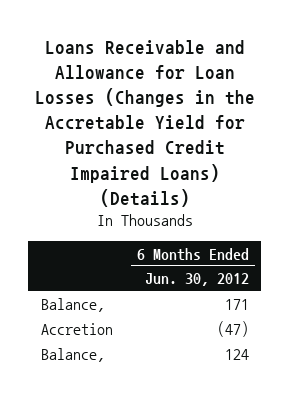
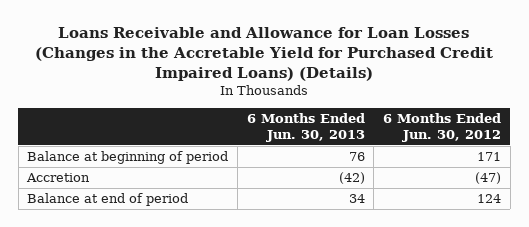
- | 6 Months Ended Jun. 30, 2012
+ | 6 Months Ended Jun. 30, 2013 | 6 Months Ended Jun. 30, 2012
- Balance, | 171
+ Balance at beginning of period | 76 | 171
- Balance, | 124
+ Balance at end of period | 34 | 124

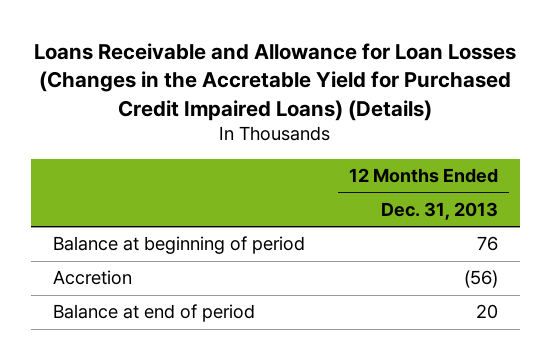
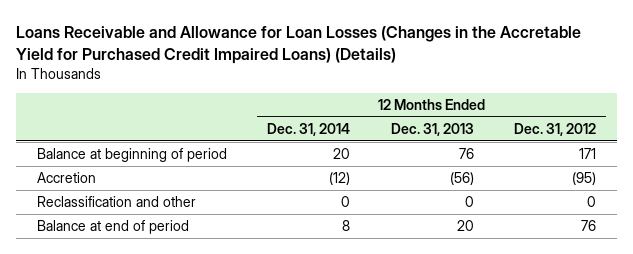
- | 12 Months Ended Dec. 31, 2013
+ | 12 Months Ended Dec. 31, 2014 | 12 Months Ended Dec. 31, 2013 | 12 Months Ended Dec. 31, 2012
+ Reclassification and other | 0 | 0 | 0

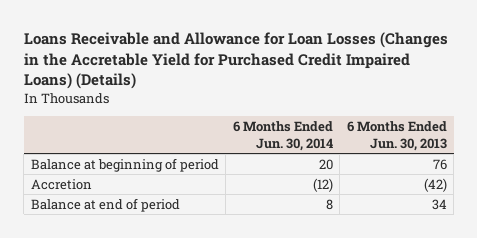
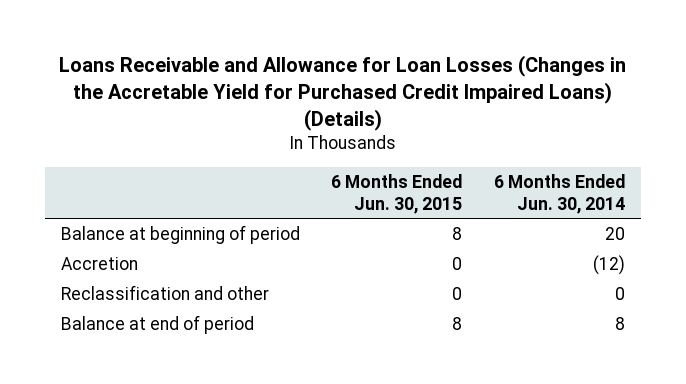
- | 6 Months Ended Jun. 30, 2014 | 6 Months Ended Jun. 30, 2013
+ | 6 Months Ended Jun. 30, 2015 | 6 Months Ended Jun. 30, 2014
+ Reclassification and other | 0 | 0

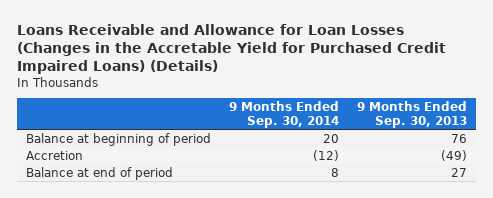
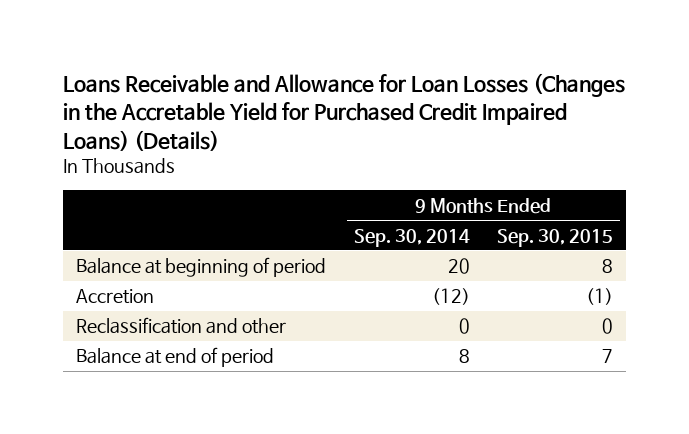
- | 9 Months Ended Sep. 30, 2014 | 9 Months Ended Sep. 30, 2013
+ | 9 Months Ended Sep. 30, 2014 | 9 Months Ended Sep. 30, 2015
+ Reclassification and other | 0 | 0

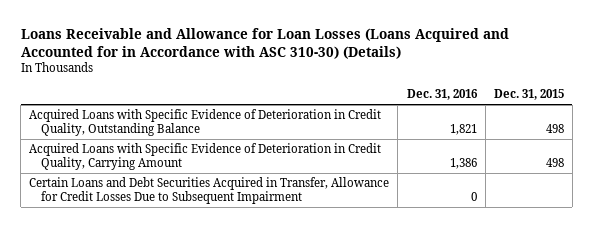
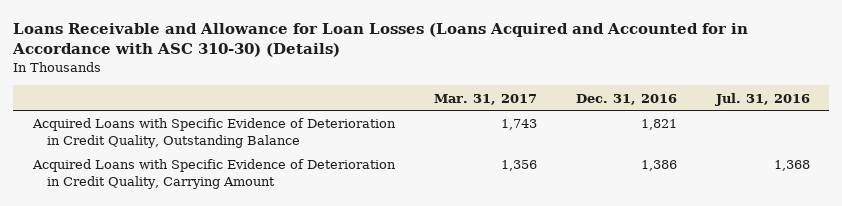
- | Dec. 31, 2016 | Dec. 31, 2015
+ | Mar. 31, 2017 | Dec. 31, 2016 | Jul. 31, 2016
- Certain Loans and Debt Securities Acquired in Transfer, Allowance for Credit Losses Due to Subsequent Impairment | 0 |

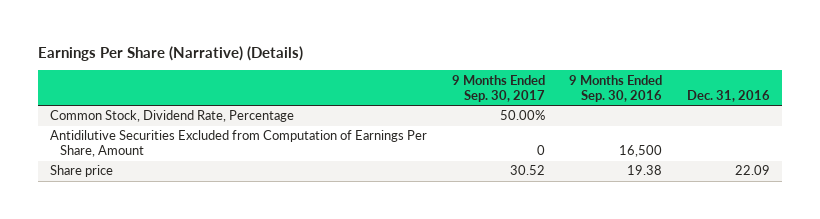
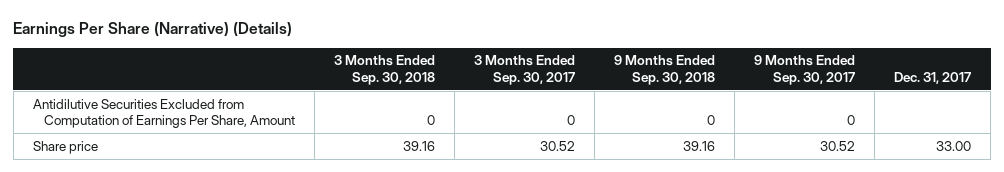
- | 9 Months Ended Sep. 30, 2017 | 9 Months Ended Sep. 30, 2016 | Dec. 31, 2016
+ | 3 Months Ended Sep. 30, 2018 | 3 Months Ended Sep. 30, 2017 | 9 Months Ended Sep. 30, 2018 | 9 Months Ended Sep. 30, 2017 | Dec. 31, 2017
- Common Stock, Dividend Rate, Percentage | 50.00% | |

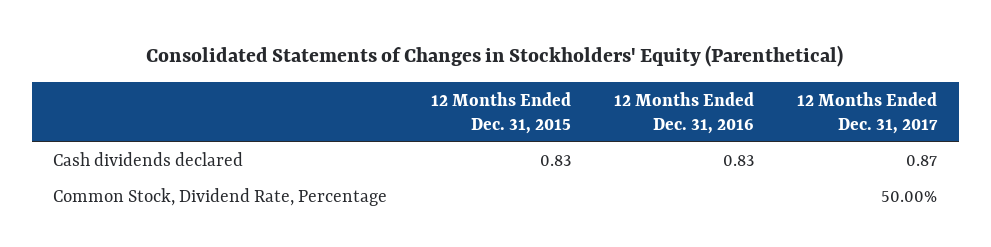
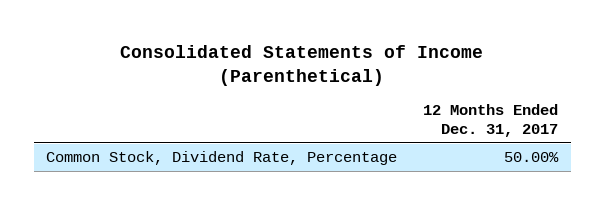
- Consolidated Statements of Changes in Stockholders' Equity (Parenthetical)
+ Consolidated Statements of Income (Parenthetical)
- | 12 Months Ended Dec. 31, 2015 | 12 Months Ended Dec. 31, 2016 | 12 Months Ended Dec. 31, 2017
+ | 12 Months Ended Dec. 31, 2017
- Cash dividends declared | 0.83 | 0.83 | 0.87

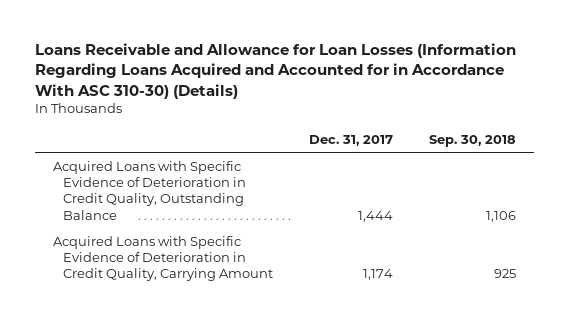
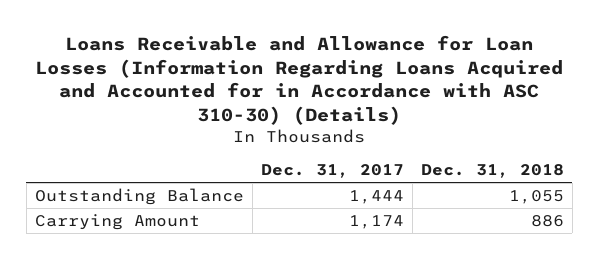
- Loans Receivable and Allowance for Loan Losses (Information Regarding Loans Acquired and Accounted for in Accordance With ASC 310-30) (Details)
+ Loans Receivable and Allowance for Loan Losses (Information Regarding Loans Acquired and Accounted for in Accordance with ASC 310-30) (Details)
- | Dec. 31, 2017 | Sep. 30, 2018
+ | Dec. 31, 2017 | Dec. 31, 2018
- Acquired Loans with Specific Evidence of Deterioration in Credit Quality, Outstanding Balance | 1,444 | 1,106
- Acquired Loans with Specific Evidence of Deterioration in Credit Quality, Carrying Amount | 1,174 | 925
+ Outstanding Balance | 1,444 | 1,055
+ Carrying Amount | 1,174 | 886

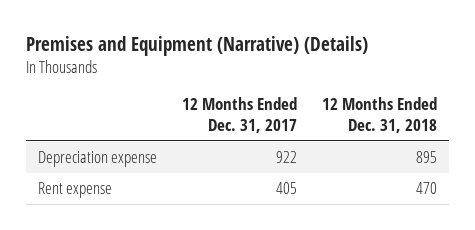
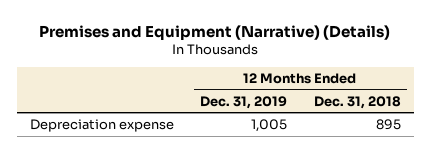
- | 12 Months Ended Dec. 31, 2017 | 12 Months Ended Dec. 31, 2018
+ | 12 Months Ended Dec. 31, 2019 | 12 Months Ended Dec. 31, 2018
- Rent expense | 405 | 470

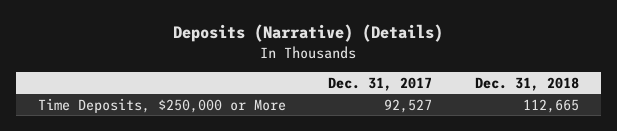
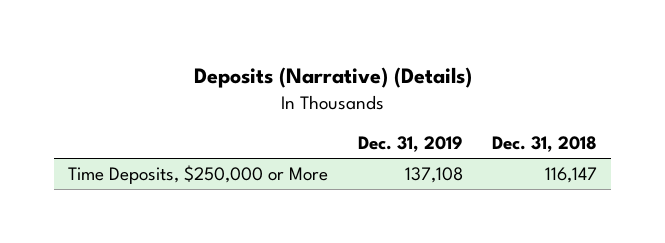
- | Dec. 31, 2017 | Dec. 31, 2018
+ | Dec. 31, 2019 | Dec. 31, 2018
- Time Deposits, $250,000 or More | 92,527 | 112,665
+ Time Deposits, $250,000 or More | 137,108 | 116,147

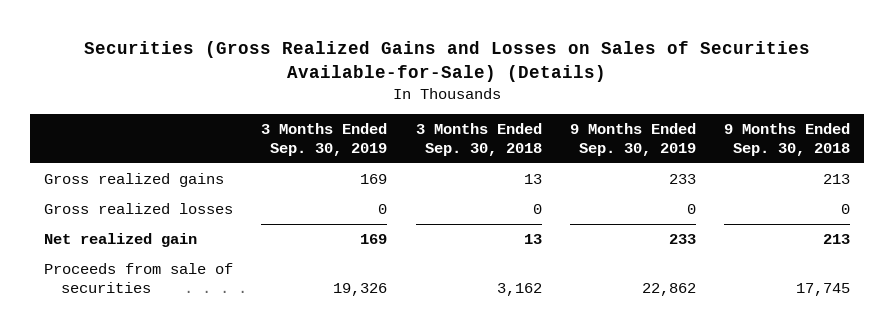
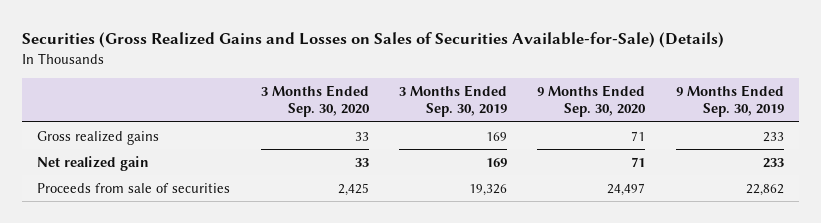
- | 3 Months Ended Sep. 30, 2019 | 3 Months Ended Sep. 30, 2018 | 9 Months Ended Sep. 30, 2019 | 9 Months Ended Sep. 30, 2018
+ | 3 Months Ended Sep. 30, 2020 | 3 Months Ended Sep. 30, 2019 | 9 Months Ended Sep. 30, 2020 | 9 Months Ended Sep. 30, 2019
- Gross realized losses | 0 | 0 | 0 | 0

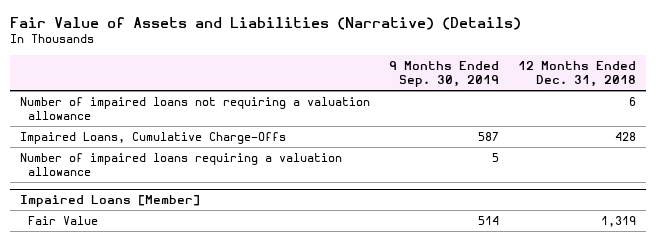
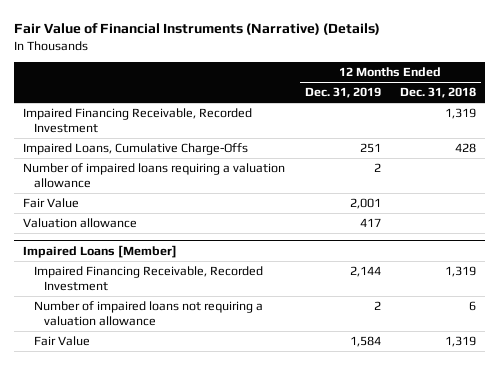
- Fair Value of Assets and Liabilities (Narrative) (Details)
+ Fair Value of Financial Instruments (Narrative) (Details)
- | 9 Months Ended Sep. 30, 2019 | 12 Months Ended Dec. 31, 2018
+ | 12 Months Ended Dec. 31, 2019 | 12 Months Ended Dec. 31, 2018
- Number of impaired loans not requiring a valuation allowance | | 6
+ Impaired Financing Receivable, Recorded Investment | | 1,319
+ Fair Value | 2,001 |
+ Valuation allowance | 417 |
@ Impaired Loans [Member]
+ Impaired Financing Receivable, Recorded Investment | 2,144 | 1,319
+ Number of impaired loans not requiring a valuation allowance | 2 | 6

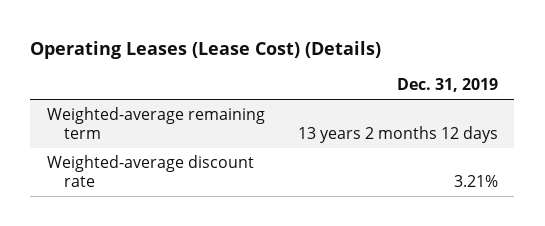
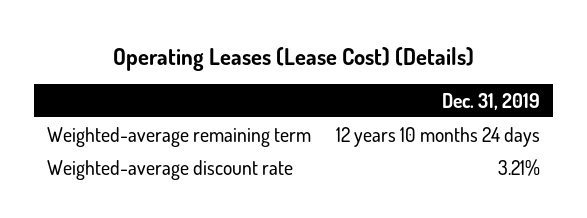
- Weighted-average remaining term | 13 years 2 months 12 days
+ Weighted-average remaining term | 12 years 10 months 24 days

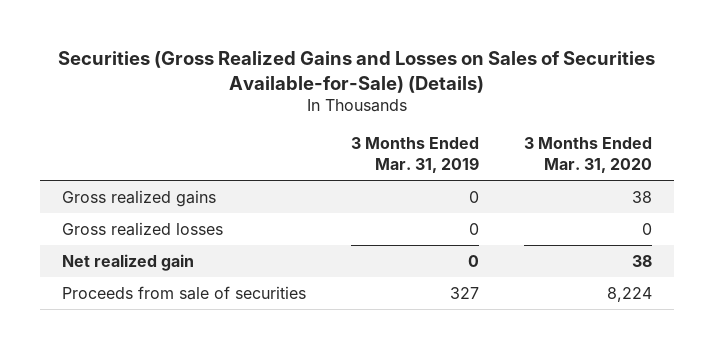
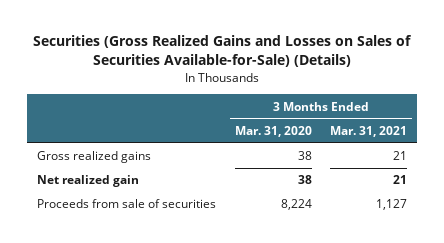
- | 3 Months Ended Mar. 31, 2019 | 3 Months Ended Mar. 31, 2020
+ | 3 Months Ended Mar. 31, 2020 | 3 Months Ended Mar. 31, 2021
- Gross realized losses | 0 | 0

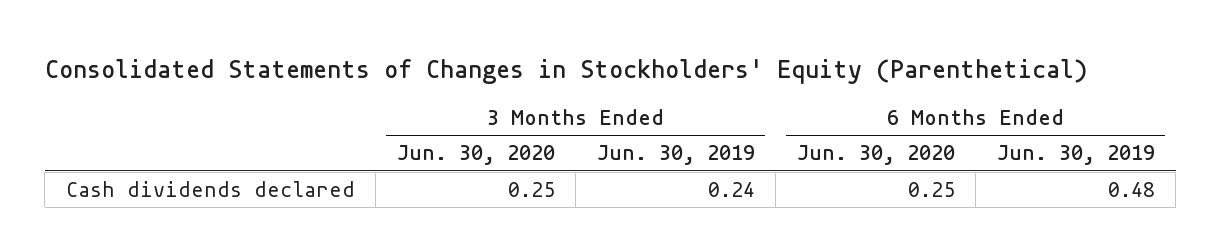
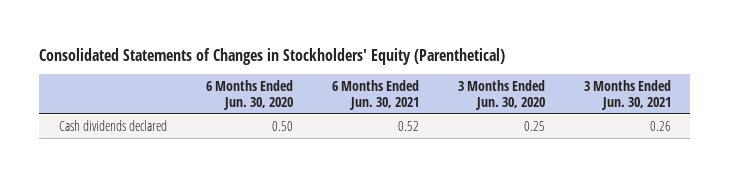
- | 3 Months Ended Jun. 30, 2020 | 3 Months Ended Jun. 30, 2019 | 6 Months Ended Jun. 30, 2020 | 6 Months Ended Jun. 30, 2019
+ | 6 Months Ended Jun. 30, 2020 | 6 Months Ended Jun. 30, 2021 | 3 Months Ended Jun. 30, 2020 | 3 Months Ended Jun. 30, 2021
- Cash dividends declared | 0.25 | 0.24 | 0.25 | 0.48
+ Cash dividends declared | 0.50 | 0.52 | 0.25 | 0.26

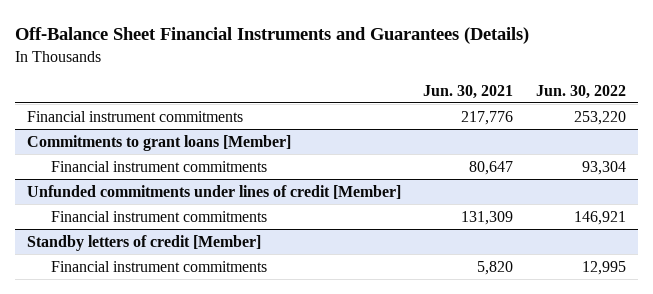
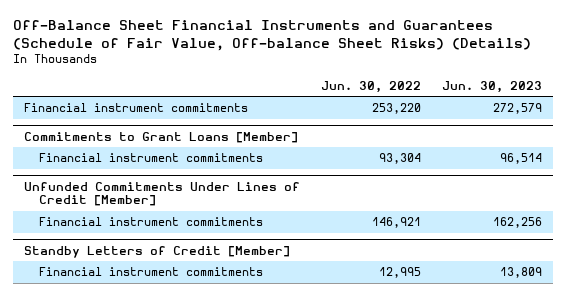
- Off-Balance Sheet Financial Instruments and Guarantees (Details)
+ Off-Balance Sheet Financial Instruments and Guarantees (Schedule of Fair Value, Off-balance Sheet Risks) (Details)
- | Jun. 30, 2021 | Jun. 30, 2022
+ | Jun. 30, 2022 | Jun. 30, 2023
- Commitments to grant loans [Member]
+ Commitments to Grant Loans [Member]
- Unfunded commitments under lines of credit [Member]
+ Unfunded Commitments Under Lines of Credit [Member]
- Standby letters of credit [Member]
+ Standby Letters of Credit [Member]

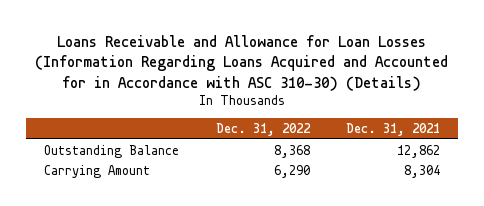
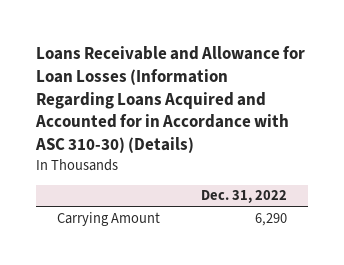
- | Dec. 31, 2022 | Dec. 31, 2021
+ | Dec. 31, 2022
- Outstanding Balance | 8,368 | 12,862

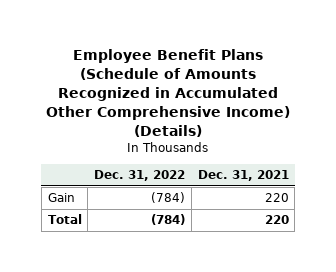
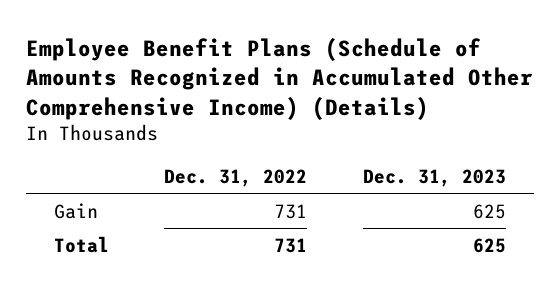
- | Dec. 31, 2022 | Dec. 31, 2021
+ | Dec. 31, 2022 | Dec. 31, 2023
- Gain | (784) | 220
- Total | (784) | 220
+ Gain | 731 | 625
+ Total | 731 | 625

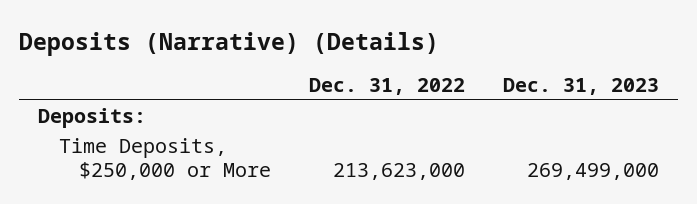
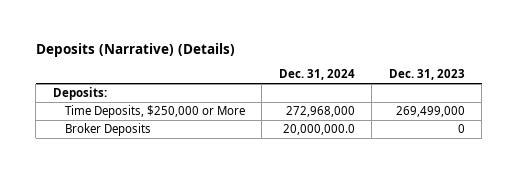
- | Dec. 31, 2022 | Dec. 31, 2023
+ | Dec. 31, 2024 | Dec. 31, 2023
+ Broker Deposits | 20,000,000.0 | 0

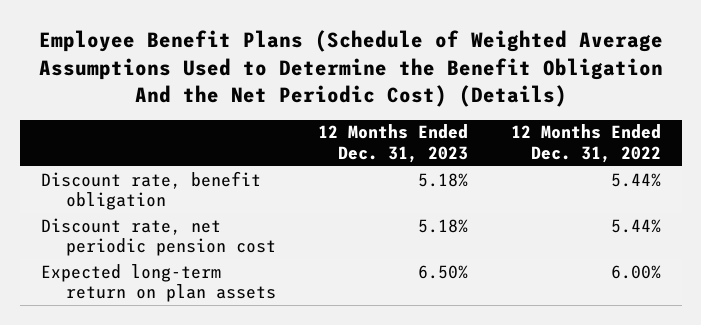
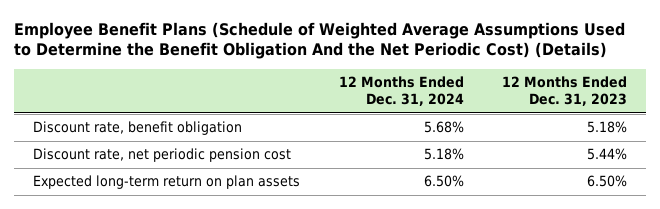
- | 12 Months Ended Dec. 31, 2023 | 12 Months Ended Dec. 31, 2022
+ | 12 Months Ended Dec. 31, 2024 | 12 Months Ended Dec. 31, 2023
- Discount rate, net periodic pension cost | 5.18% | 5.44%
+ Discount rate, net periodic pension cost | 5.18% | 5.44%

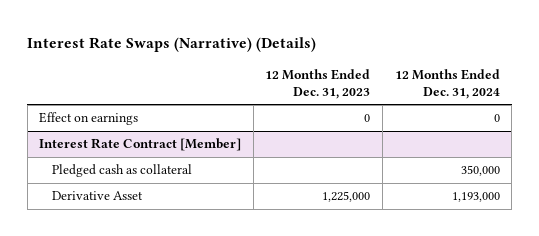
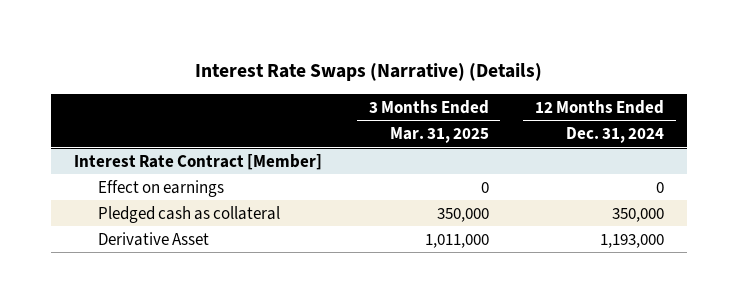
- | 12 Months Ended Dec. 31, 2023 | 12 Months Ended Dec. 31, 2024
+ | 3 Months Ended Mar. 31, 2025 | 12 Months Ended Dec. 31, 2024
- Effect on earnings | 0 | 0
@ Interest Rate Contract [Member]
+ Effect on earnings | 0 | 0

